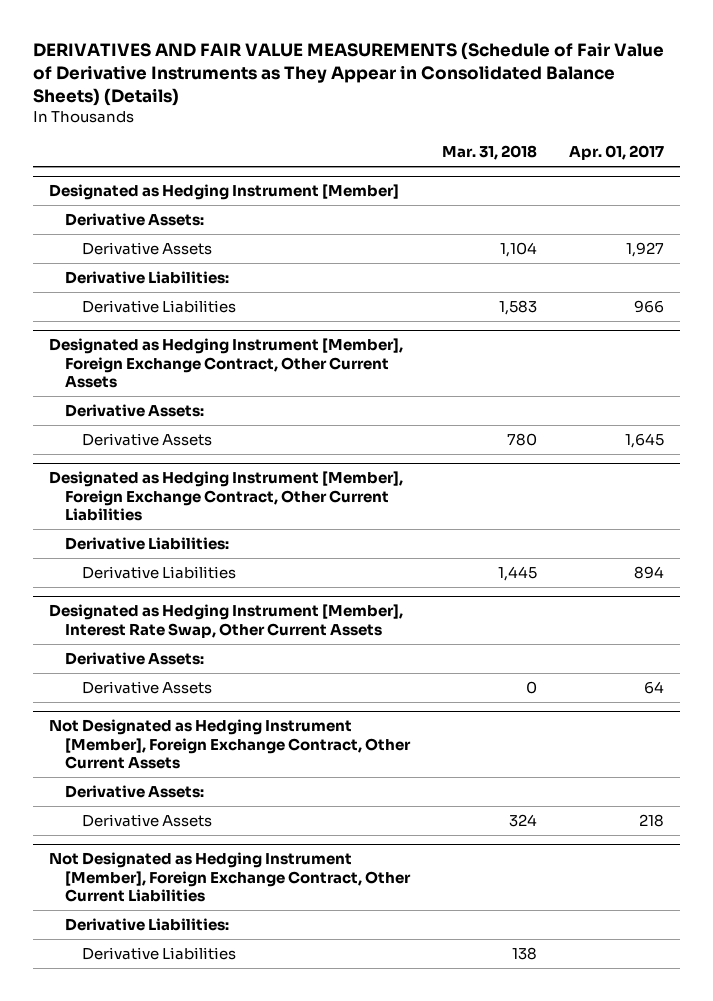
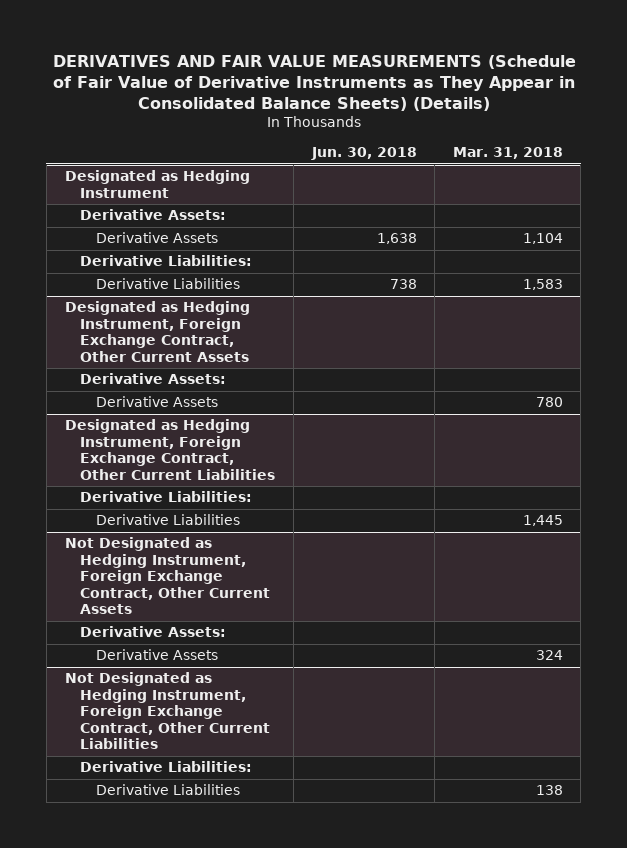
- | Mar. 31, 2018 | Apr. 01, 2017
+ | Jun. 30, 2018 | Mar. 31, 2018
- Designated as Hedging Instrument [Member]
+ Designated as Hedging Instrument
- Designated as Hedging Instrument [Member], Foreign Exchange Contract, Other Current Assets
+ Designated as Hedging Instrument, Foreign Exchange Contract, Other Current Assets
- Designated as Hedging Instrument [Member], Foreign Exchange Contract, Other Current Liabilities
+ Designated as Hedging Instrument, Foreign Exchange Contract, Other Current Liabilities
- Designated as Hedging Instrument [Member], Interest Rate Swap, Other Current Assets
- Derivative Assets:
- Derivative Assets | 0 | 64
- Not Designated as Hedging Instrument [Member], Foreign Exchange Contract, Other Current Assets
+ Not Designated as Hedging Instrument, Foreign Exchange Contract, Other Current Assets
- Not Designated as Hedging Instrument [Member], Foreign Exchange Contract, Other Current Liabilities
+ Not Designated as Hedging Instrument, Foreign Exchange Contract, Other Current Liabilities

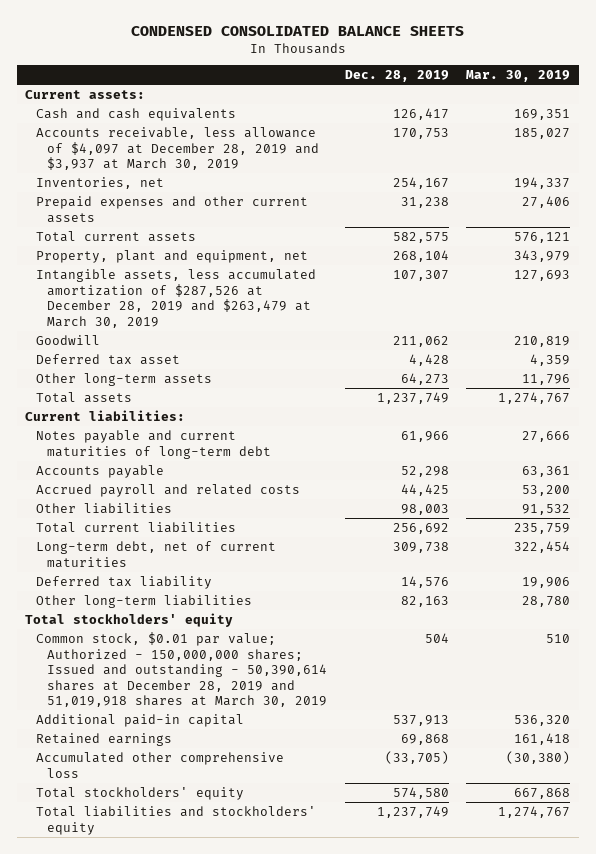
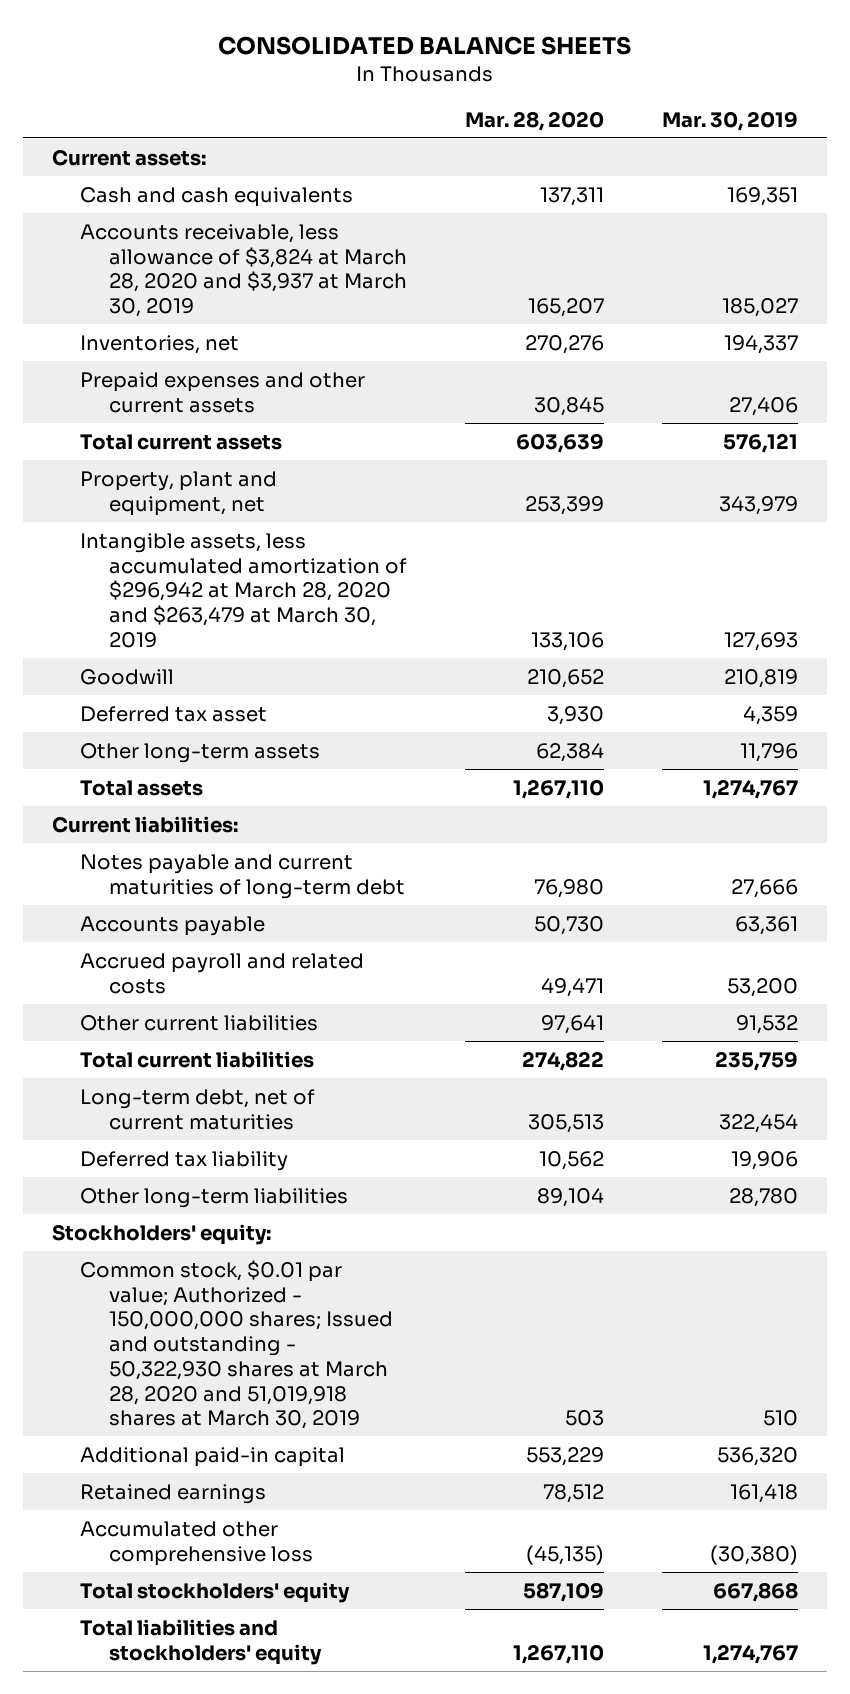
- CONDENSED CONSOLIDATED BALANCE SHEETS
+ CONSOLIDATED BALANCE SHEETS
- | Dec. 28, 2019 | Mar. 30, 2019
+ | Mar. 28, 2020 | Mar. 30, 2019
- Accounts receivable, less allowance of $4,097 at December 28, 2019 and $3,937 at March 30, 2019 | 170,753 | 185,027
+ Accounts receivable, less allowance of $3,824 at March 28, 2020 and $3,937 at March 30, 2019 | 165,207 | 185,027
- Intangible assets, less accumulated amortization of $287,526 at December 28, 2019 and $263,479 at March 30, 2019 | 107,307 | 127,693
+ Intangible assets, less accumulated amortization of $296,942 at March 28, 2020 and $263,479 at March 30, 2019 | 133,106 | 127,693
- Other liabilities | 98,003 | 91,532
+ Other current liabilities | 97,641 | 91,532
- Total stockholders' equity
- Common stock, $0.01 par value; Authorized - 150,000,000 shares; Issued and outstanding - 50,390,614 shares at December 28, 2019 and 51,019,918 shares at March 30, 2019 | 504 | 510
+ Stockholders' equity:
+ Common stock, $0.01 par value; Authorized - 150,000,000 shares; Issued and outstanding - 50,322,930 shares at March 28, 2020 and 51,019,918 shares at March 30, 2019 | 503 | 510

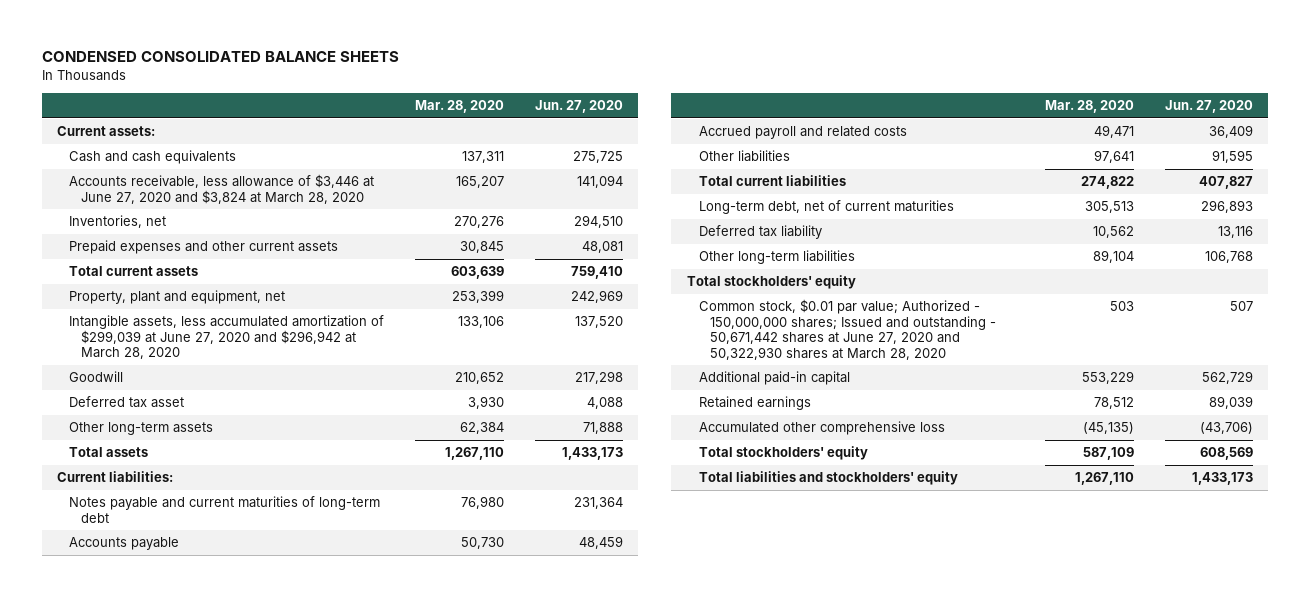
- CONSOLIDATED BALANCE SHEETS
+ CONDENSED CONSOLIDATED BALANCE SHEETS
- | Mar. 28, 2020 | Mar. 30, 2019
+ | Mar. 28, 2020 | Jun. 27, 2020
- Accounts receivable, less allowance of $3,824 at March 28, 2020 and $3,937 at March 30, 2019 | 165,207 | 185,027
+ Accounts receivable, less allowance of $3,446 at June 27, 2020 and $3,824 at March 28, 2020 | 165,207 | 141,094
- Intangible assets, less accumulated amortization of $296,942 at March 28, 2020 and $263,479 at March 30, 2019 | 133,106 | 127,693
+ Intangible assets, less accumulated amortization of $299,039 at June 27, 2020 and $296,942 at March 28, 2020 | 133,106 | 137,520
- Other current liabilities | 97,641 | 91,532
+ Other liabilities | 97,641 | 91,595
- Stockholders' equity:
- Common stock, $0.01 par value; Authorized - 150,000,000 shares; Issued and outstanding - 50,322,930 shares at March 28, 2020 and 51,019,918 shares at March 30, 2019 | 503 | 510
+ Total stockholders' equity
+ Common stock, $0.01 par value; Authorized - 150,000,000 shares; Issued and outstanding - 50,671,442 shares at June 27, 2020 and 50,322,930 shares at March 28, 2020 | 503 | 507

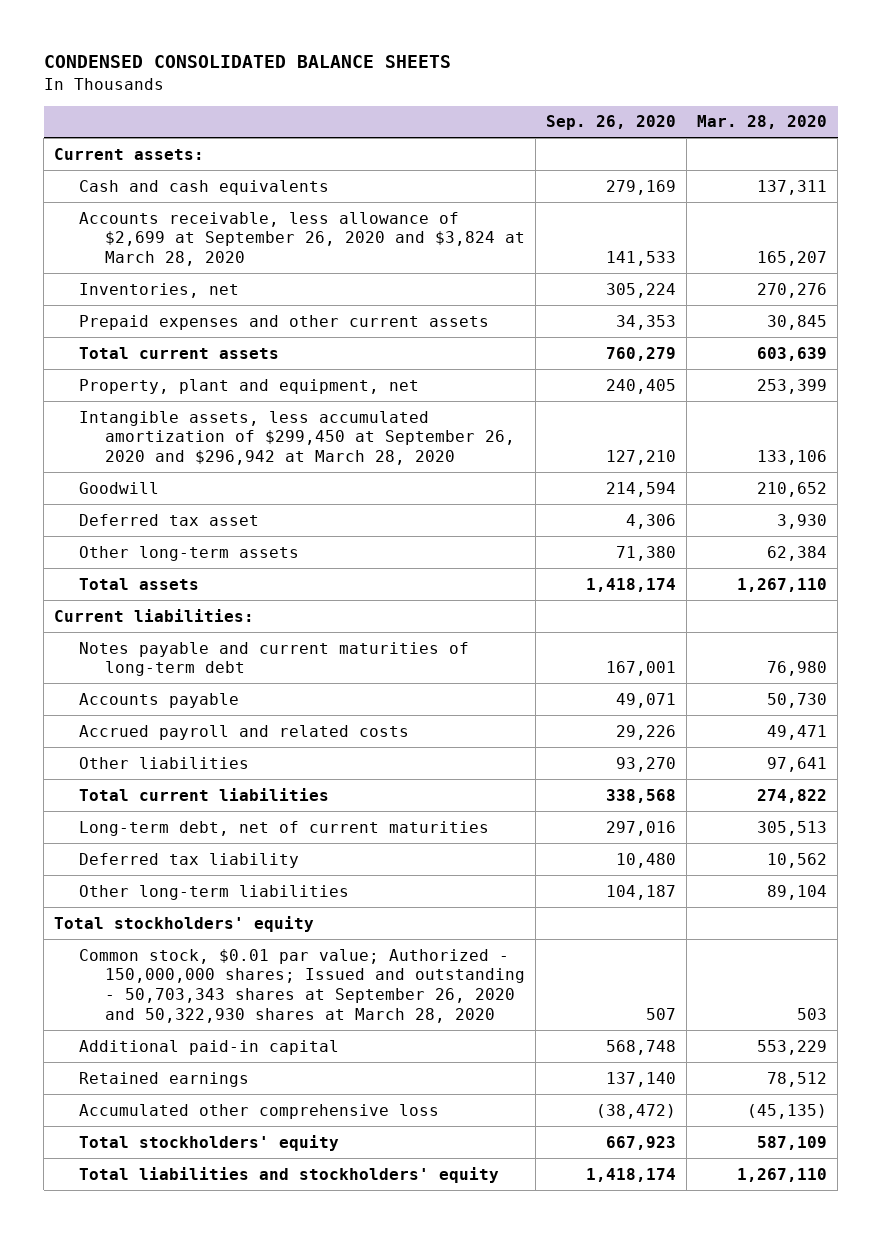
- | Mar. 28, 2020 | Jun. 27, 2020
+ | Sep. 26, 2020 | Mar. 28, 2020
- Accounts receivable, less allowance of $3,446 at June 27, 2020 and $3,824 at March 28, 2020 | 165,207 | 141,094
+ Accounts receivable, less allowance of $2,699 at September 26, 2020 and $3,824 at March 28, 2020 | 141,533 | 165,207
- Intangible assets, less accumulated amortization of $299,039 at June 27, 2020 and $296,942 at March 28, 2020 | 133,106 | 137,520
+ Intangible assets, less accumulated amortization of $299,450 at September 26, 2020 and $296,942 at March 28, 2020 | 127,210 | 133,106
- Common stock, $0.01 par value; Authorized - 150,000,000 shares; Issued and outstanding - 50,671,442 shares at June 27, 2020 and 50,322,930 shares at March 28, 2020 | 503 | 507
+ Common stock, $0.01 par value; Authorized - 150,000,000 shares; Issued and outstanding - 50,703,343 shares at September 26, 2020 and 50,322,930 shares at March 28, 2020 | 507 | 503

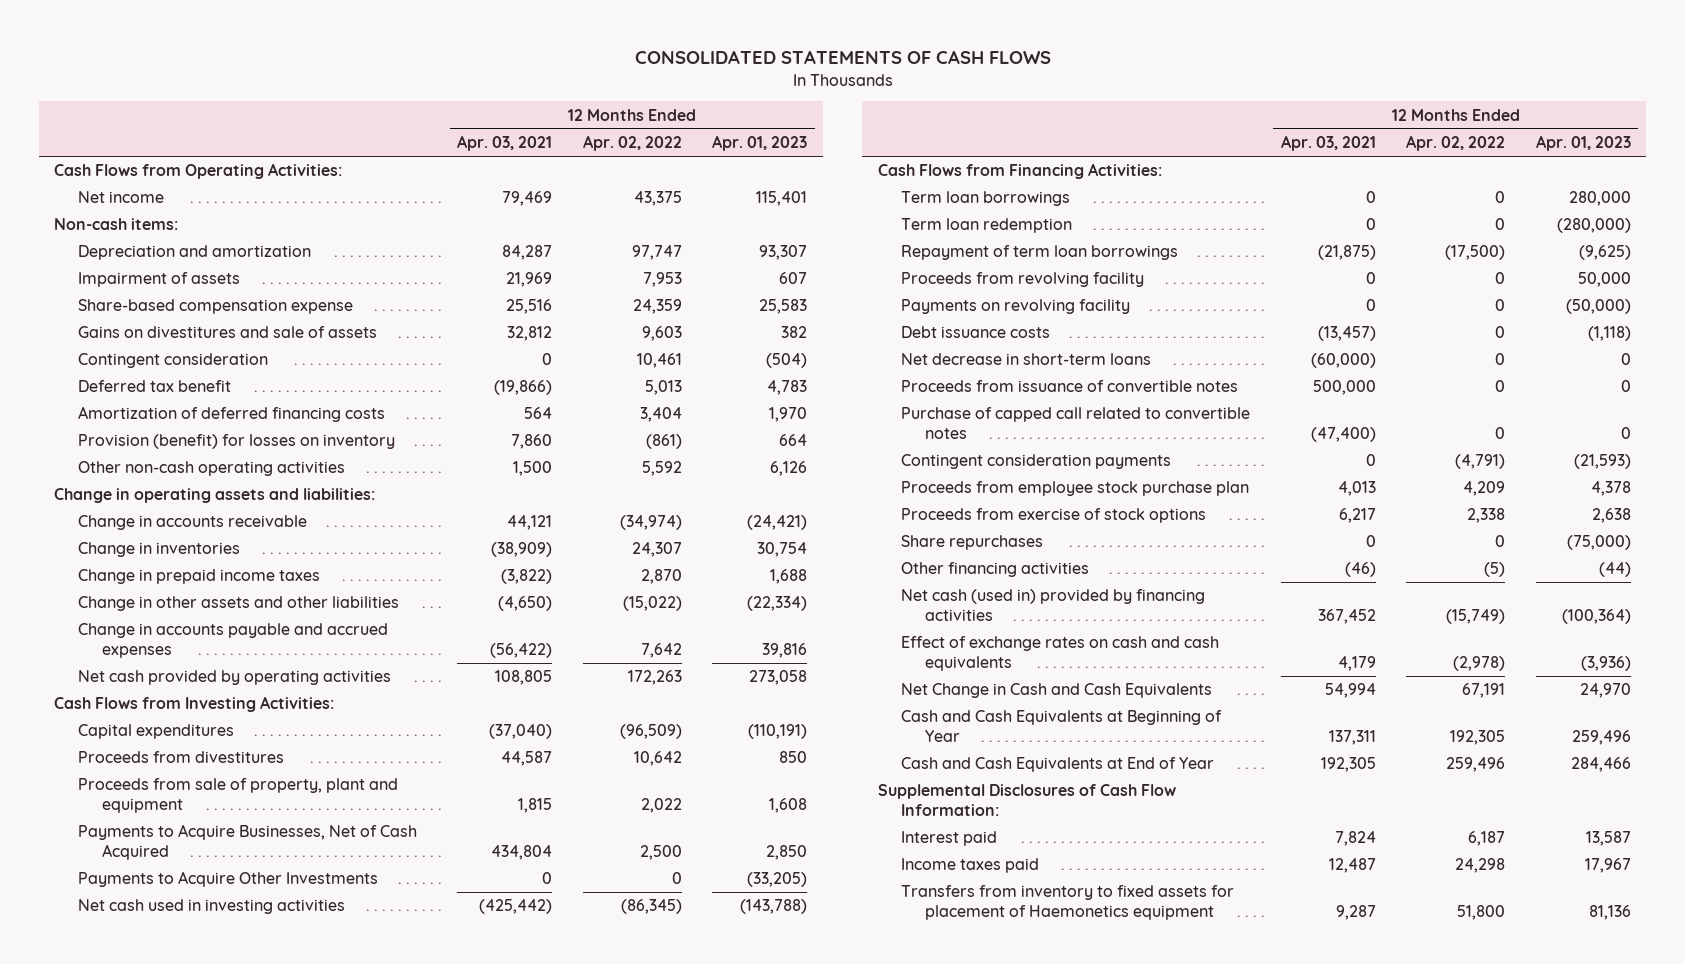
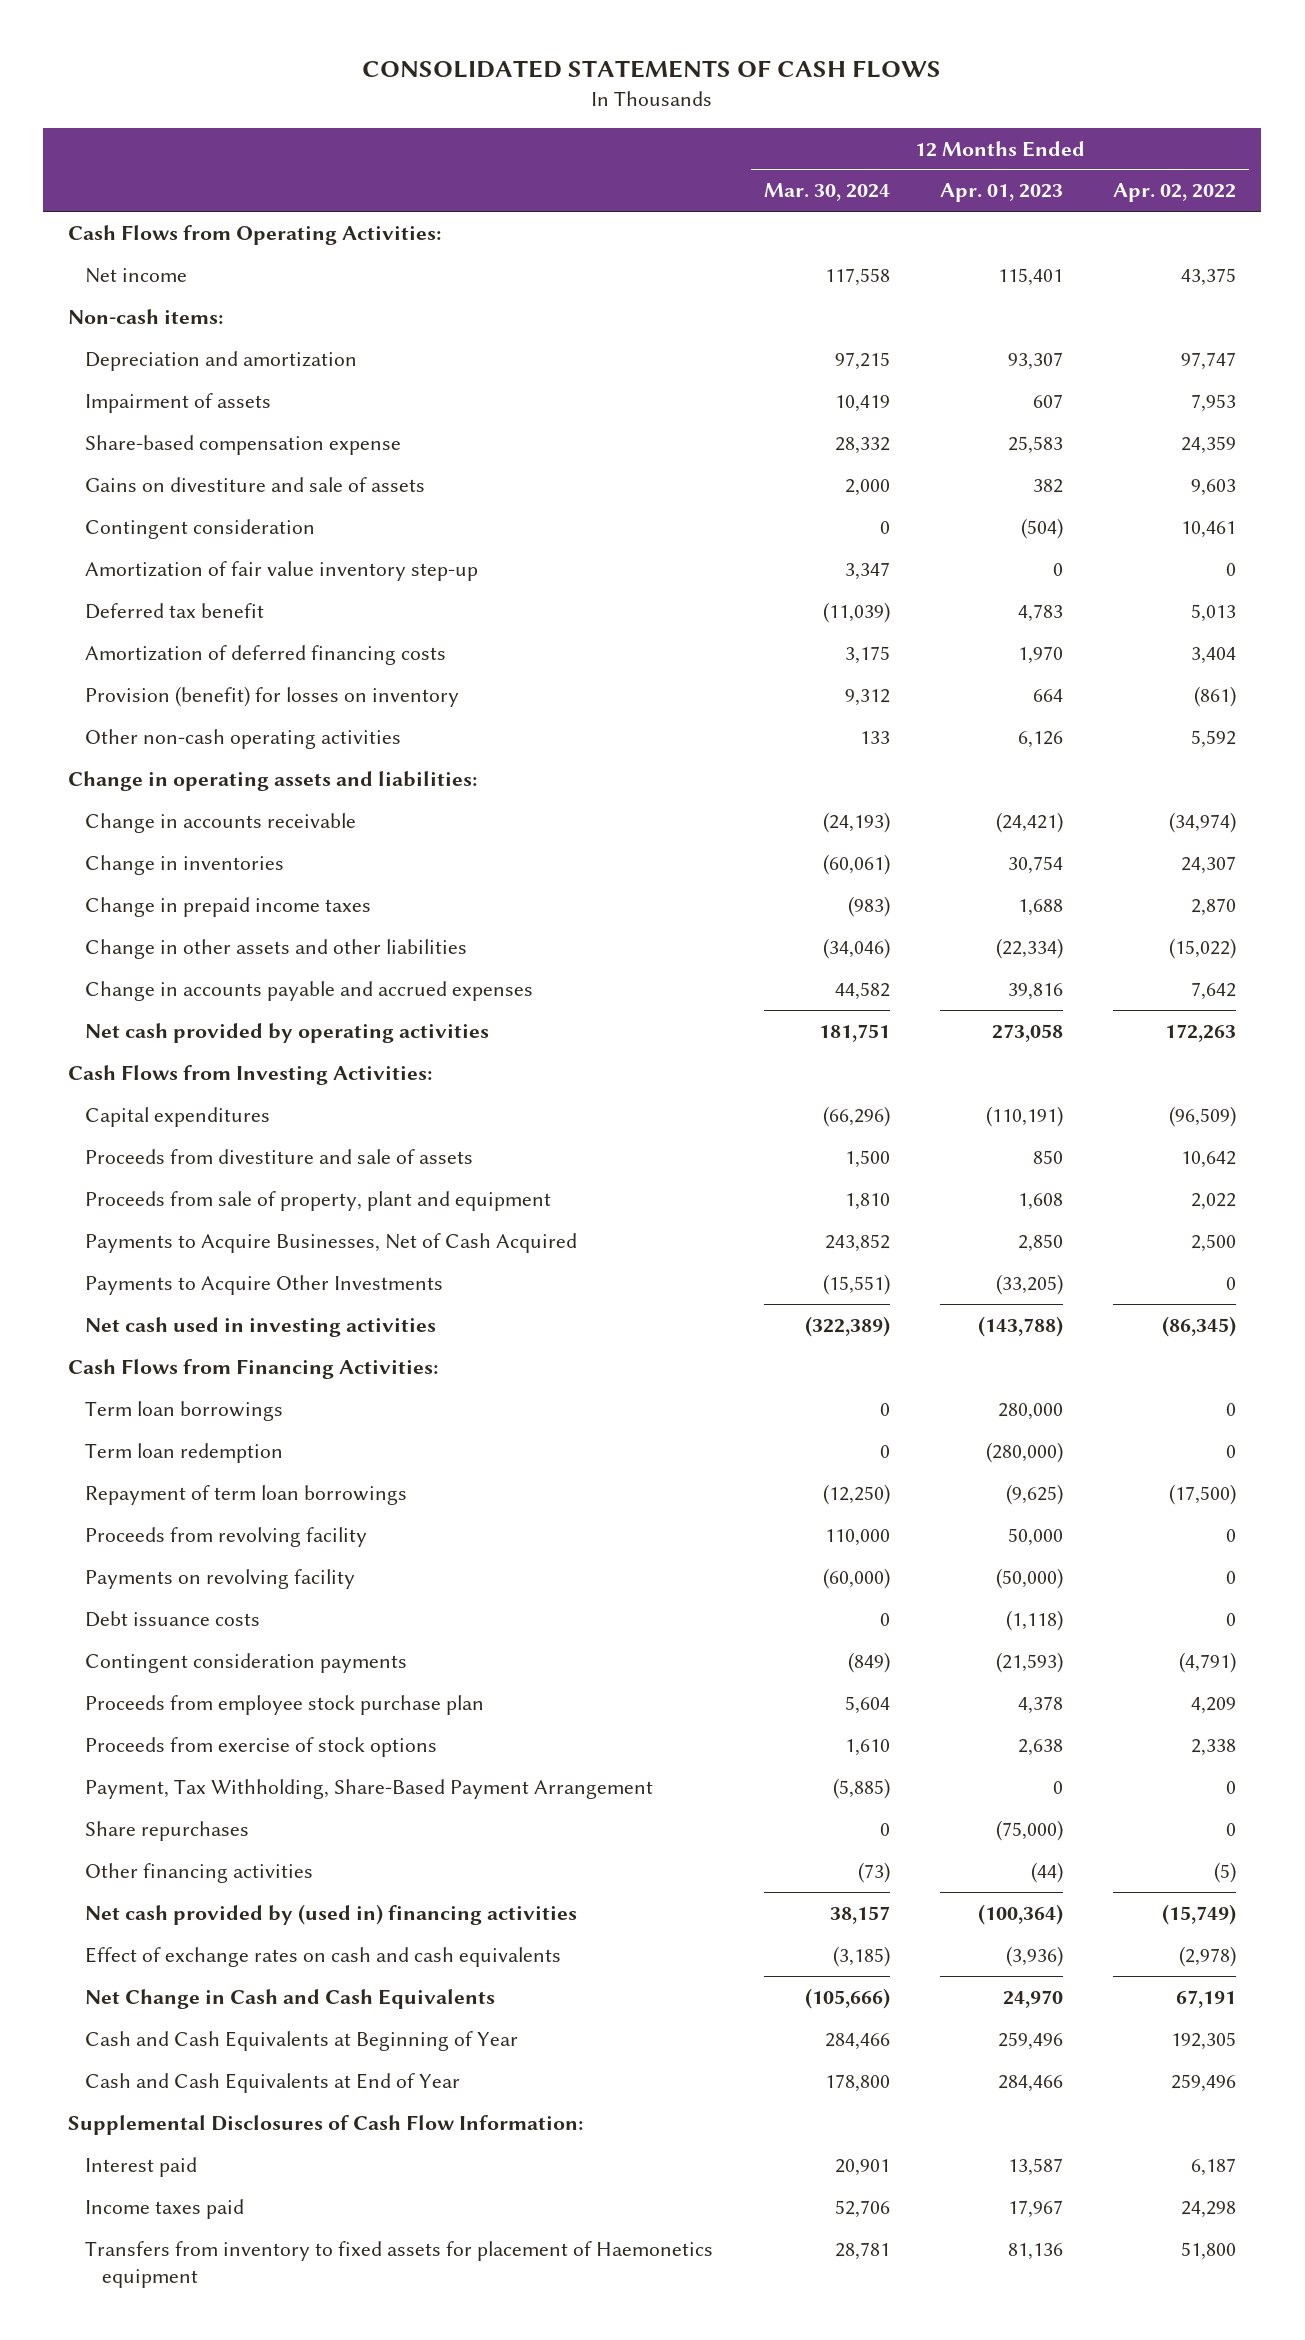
- | 12 Months Ended Apr. 03, 2021 | 12 Months Ended Apr. 02, 2022 | 12 Months Ended Apr. 01, 2023
+ | 12 Months Ended Mar. 30, 2024 | 12 Months Ended Apr. 01, 2023 | 12 Months Ended Apr. 02, 2022
- Gains on divestitures and sale of assets | 32,812 | 9,603 | 382
+ Gains on divestiture and sale of assets | 2,000 | 382 | 9,603
+ Amortization of fair value inventory step-up | 3,347 | 0 | 0
- Proceeds from divestitures | 44,587 | 10,642 | 850
+ Proceeds from divestiture and sale of assets | 1,500 | 850 | 10,642
- Net decrease in short-term loans | (60,000) | 0 | 0
- Proceeds from issuance of convertible notes | 500,000 | 0 | 0
- Purchase of capped call related to convertible notes | (47,400) | 0 | 0
+ Payment, Tax Withholding, Share-Based Payment Arrangement | (5,885) | 0 | 0
- Net cash (used in) provided by financing activities | 367,452 | (15,749) | (100,364)
+ Net cash provided by (used in) financing activities | 38,157 | (100,364) | (15,749)

